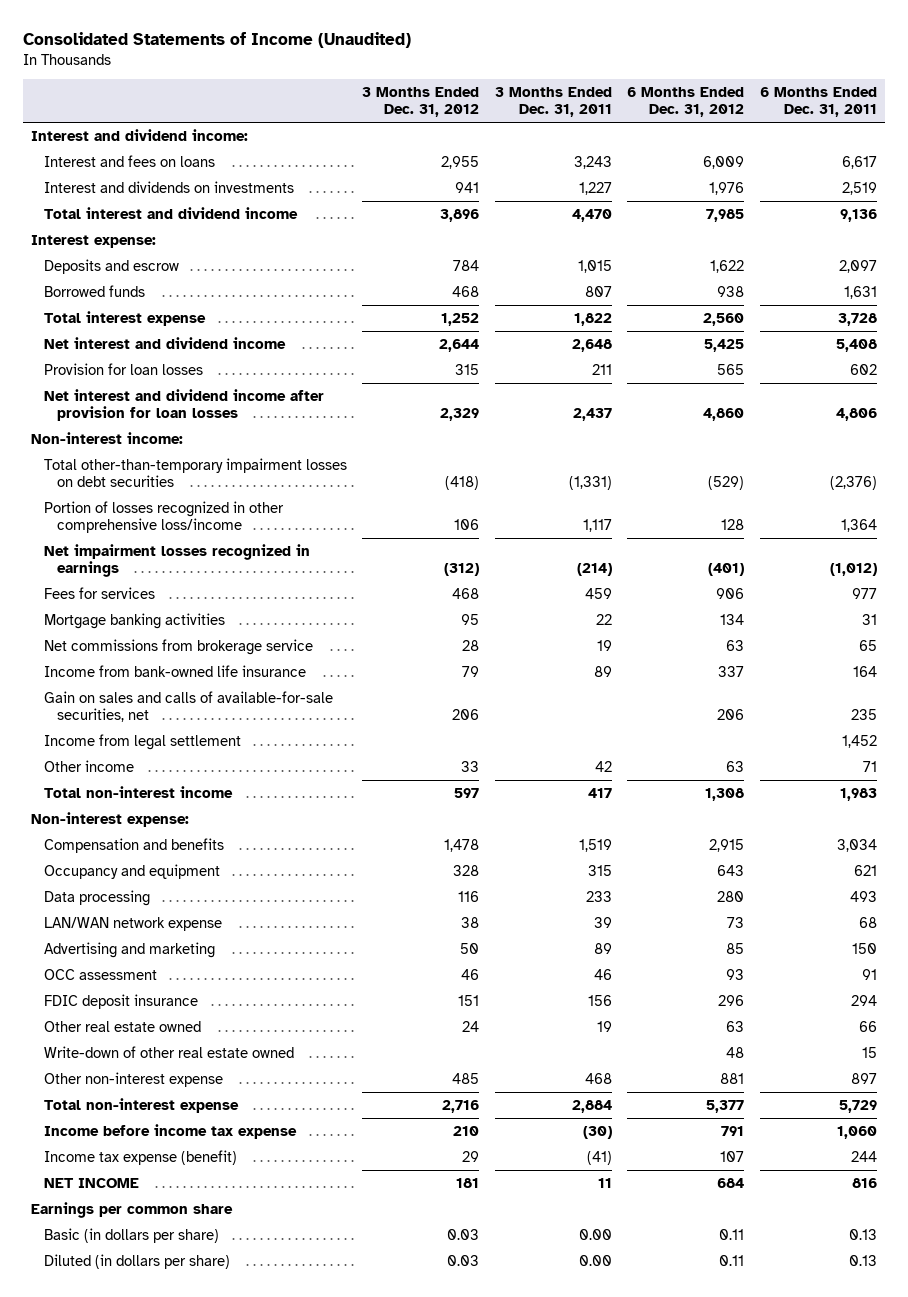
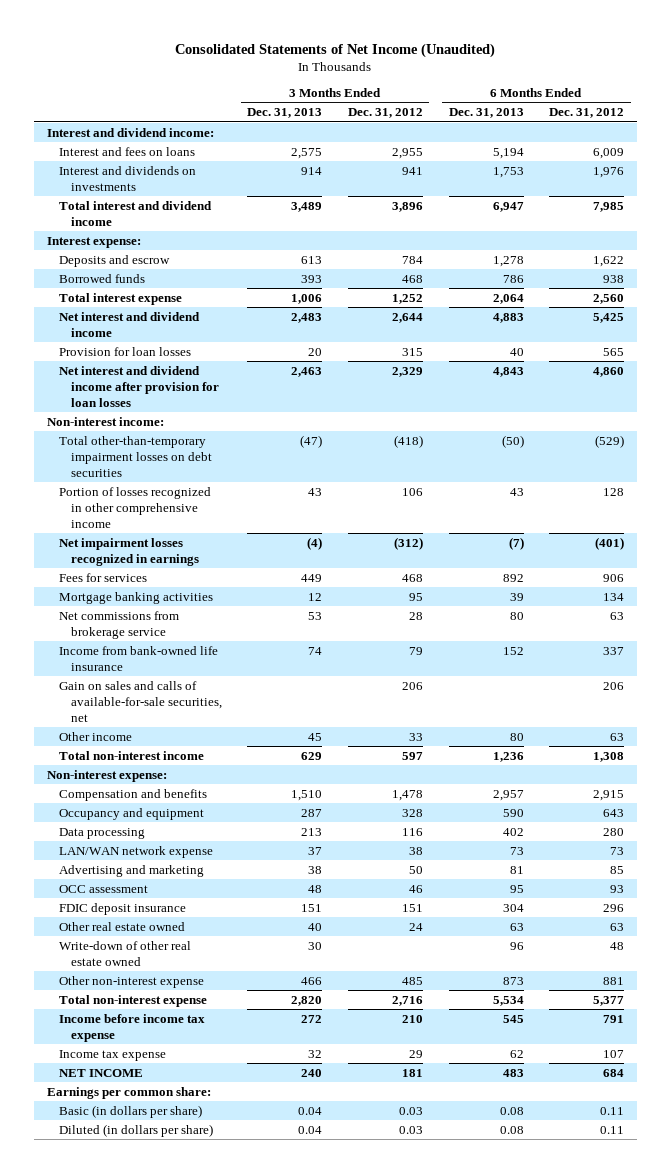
- Consolidated Statements of Income (Unaudited)
+ Consolidated Statements of Net Income (Unaudited)
- | 3 Months Ended Dec. 31, 2012 | 3 Months Ended Dec. 31, 2011 | 6 Months Ended Dec. 31, 2012 | 6 Months Ended Dec. 31, 2011
+ | 3 Months Ended Dec. 31, 2013 | 3 Months Ended Dec. 31, 2012 | 6 Months Ended Dec. 31, 2013 | 6 Months Ended Dec. 31, 2012
- Portion of losses recognized in other comprehensive loss/income | 106 | 1,117 | 128 | 1,364
+ Portion of losses recognized in other comprehensive income | 43 | 106 | 43 | 128
- Income from legal settlement | | | | 1,452
- Income tax expense (benefit) | 29 | (41) | 107 | 244
+ Income tax expense | 32 | 29 | 62 | 107
- Earnings per common share
+ Earnings per common share:

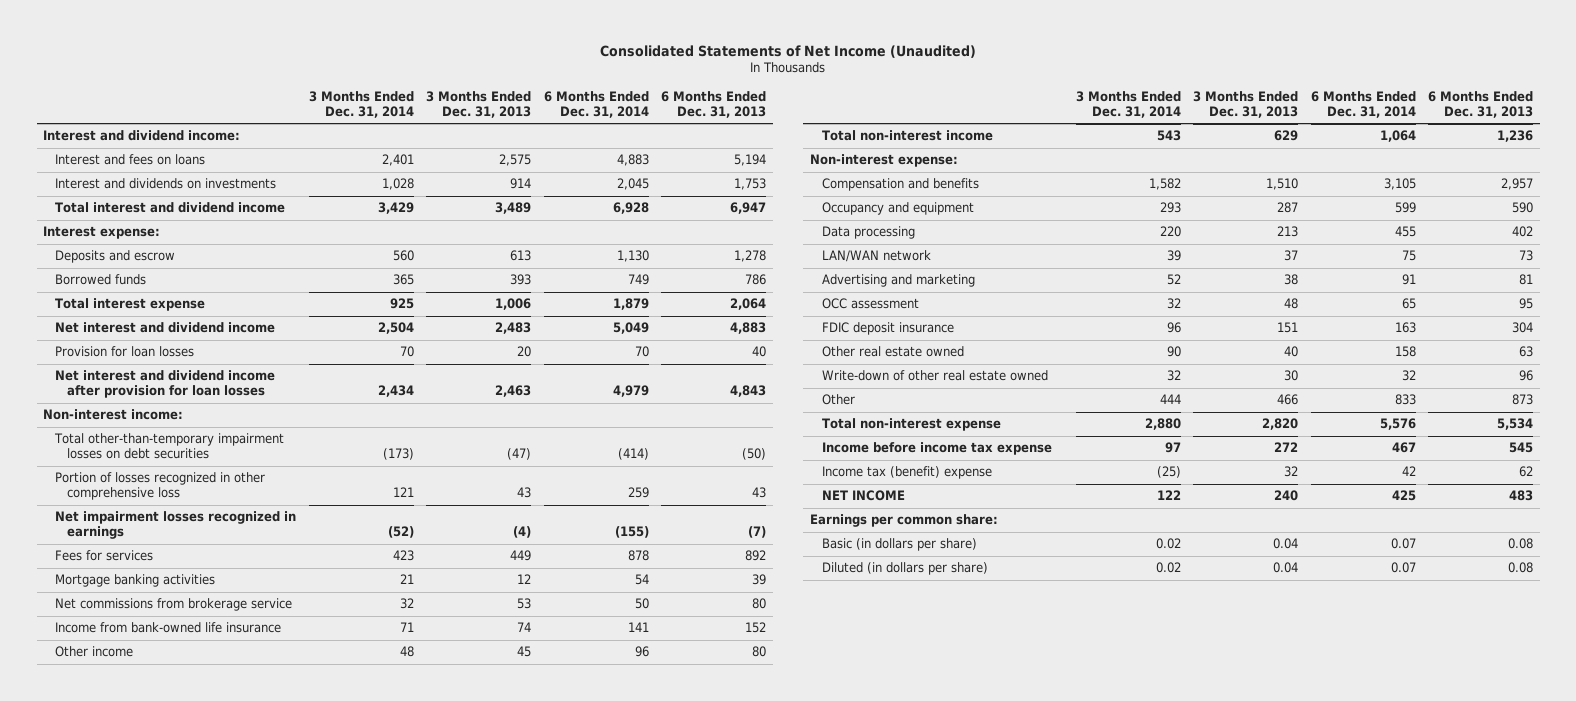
- | 3 Months Ended Dec. 31, 2013 | 3 Months Ended Dec. 31, 2012 | 6 Months Ended Dec. 31, 2013 | 6 Months Ended Dec. 31, 2012
+ | 3 Months Ended Dec. 31, 2014 | 3 Months Ended Dec. 31, 2013 | 6 Months Ended Dec. 31, 2014 | 6 Months Ended Dec. 31, 2013
- Portion of losses recognized in other comprehensive income | 43 | 106 | 43 | 128
+ Portion of losses recognized in other comprehensive loss | 121 | 43 | 259 | 43
- Gain on sales and calls of available-for-sale securities, net | | 206 | | 206
- LAN/WAN network expense | 37 | 38 | 73 | 73
+ LAN/WAN network | 39 | 37 | 75 | 73
- Other non-interest expense | 466 | 485 | 873 | 881
+ Other | 444 | 466 | 833 | 873
- Income tax expense | 32 | 29 | 62 | 107
+ Income tax (benefit) expense | (25) | 32 | 42 | 62

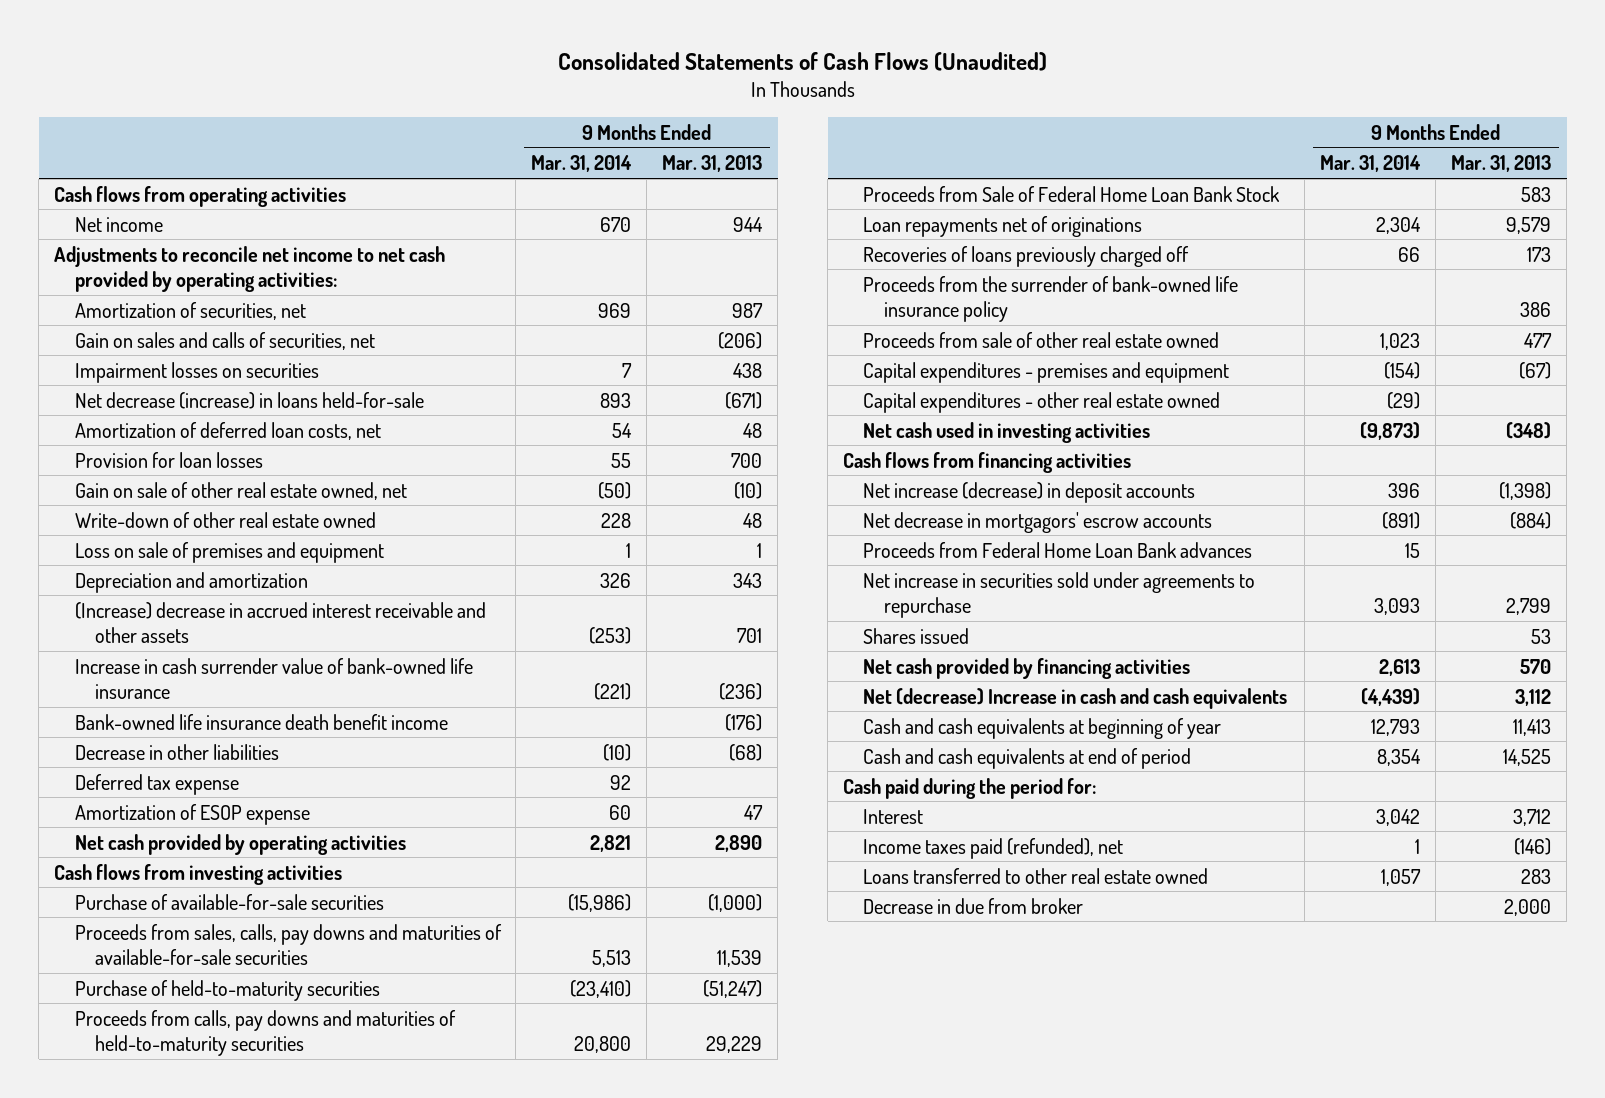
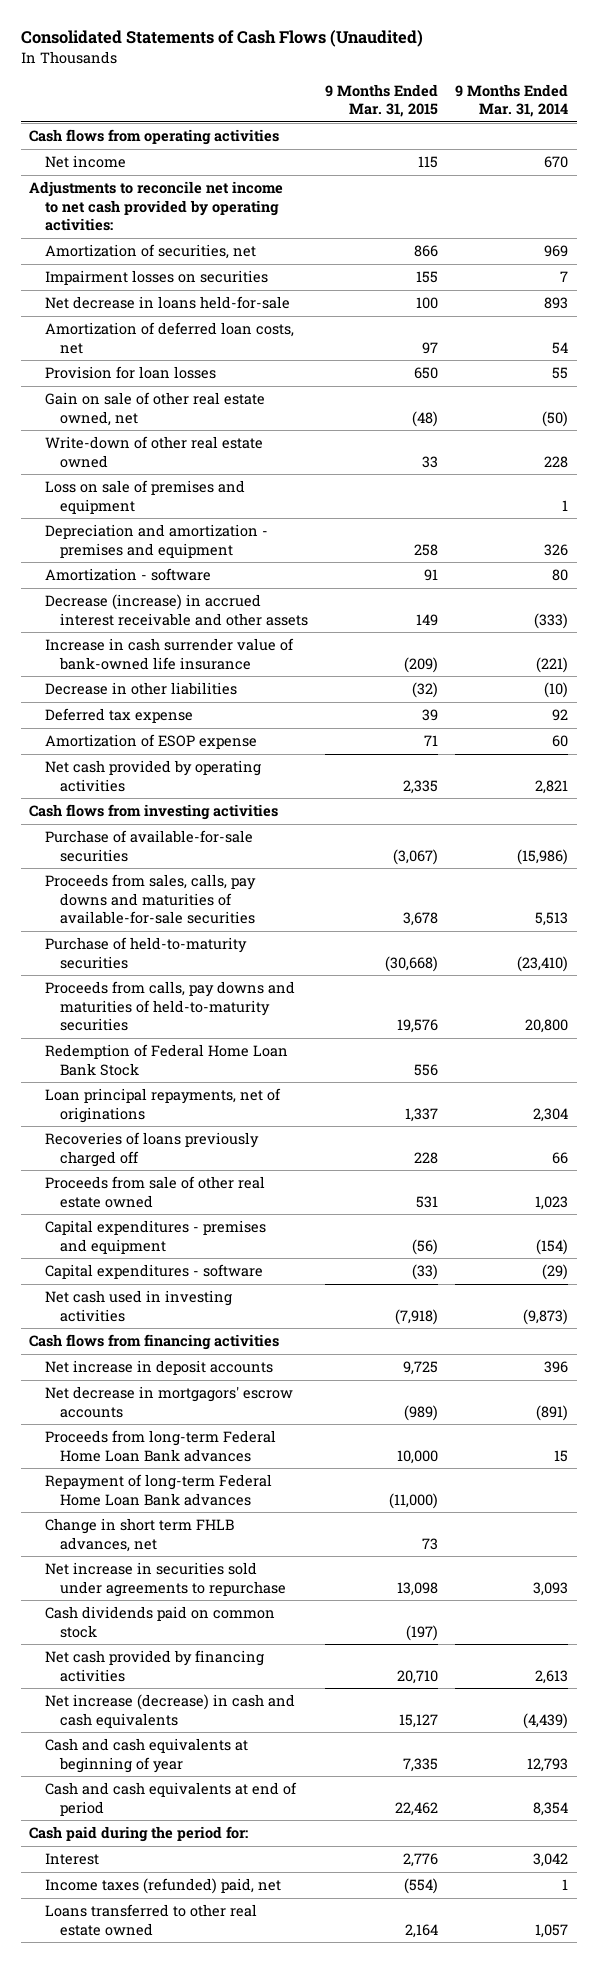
- | 9 Months Ended Mar. 31, 2014 | 9 Months Ended Mar. 31, 2013
+ | 9 Months Ended Mar. 31, 2015 | 9 Months Ended Mar. 31, 2014
- Gain on sales and calls of securities, net | | (206)
- Net decrease (increase) in loans held-for-sale | 893 | (671)
+ Net decrease in loans held-for-sale | 100 | 893
- Depreciation and amortization | 326 | 343
- (Increase) decrease in accrued interest receivable and other assets | (253) | 701
+ Depreciation and amortization - premises and equipment | 258 | 326
+ Amortization - software | 91 | 80
+ Decrease (increase) in accrued interest receivable and other assets | 149 | (333)
- Bank-owned life insurance death benefit income | | (176)
- Proceeds from Sale of Federal Home Loan Bank Stock | | 583
- Loan repayments net of originations | 2,304 | 9,579
+ Redemption of Federal Home Loan Bank Stock | 556 |
+ Loan principal repayments, net of originations | 1,337 | 2,304
- Proceeds from the surrender of bank-owned life insurance policy | | 386
- Capital expenditures - other real estate owned | (29) |
+ Capital expenditures - software | (33) | (29)
- Net increase (decrease) in deposit accounts | 396 | (1,398)
+ Net increase in deposit accounts | 9,725 | 396
- Proceeds from Federal Home Loan Bank advances | 15 |
+ Proceeds from long-term Federal Home Loan Bank advances | 10,000 | 15
+ Repayment of long-term Federal Home Loan Bank advances | (11,000) |
+ Change in short term FHLB advances, net | 73 |
- Shares issued | | 53
+ Cash dividends paid on common stock | (197) |
- Net (decrease) Increase in cash and cash equivalents | (4,439) | 3,112
+ Net increase (decrease) in cash and cash equivalents | 15,127 | (4,439)
- Income taxes paid (refunded), net | 1 | (146)
+ Income taxes (refunded) paid, net | (554) | 1
- Decrease in due from broker | | 2,000

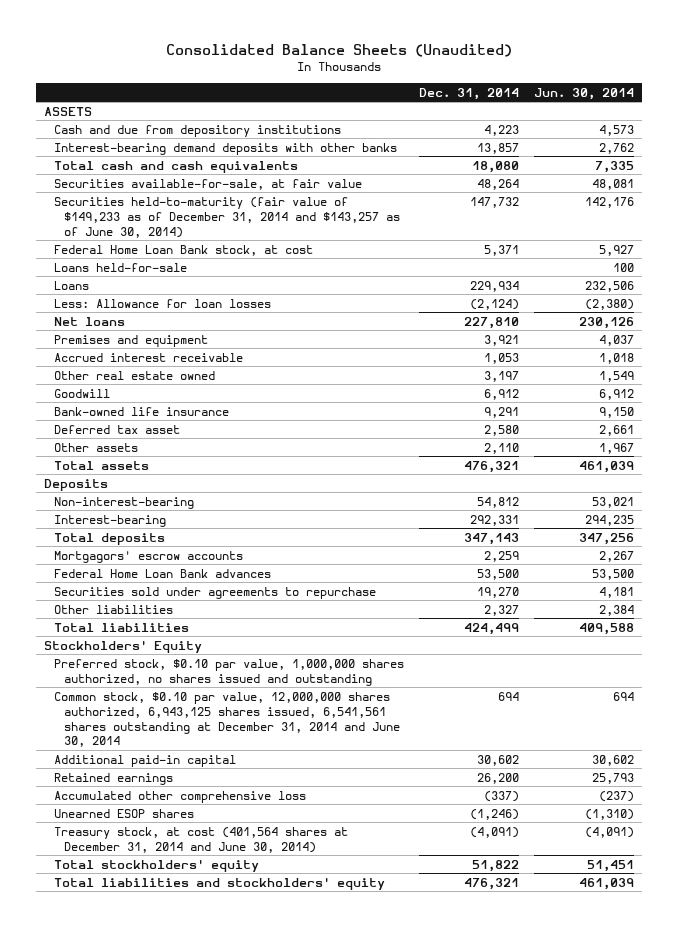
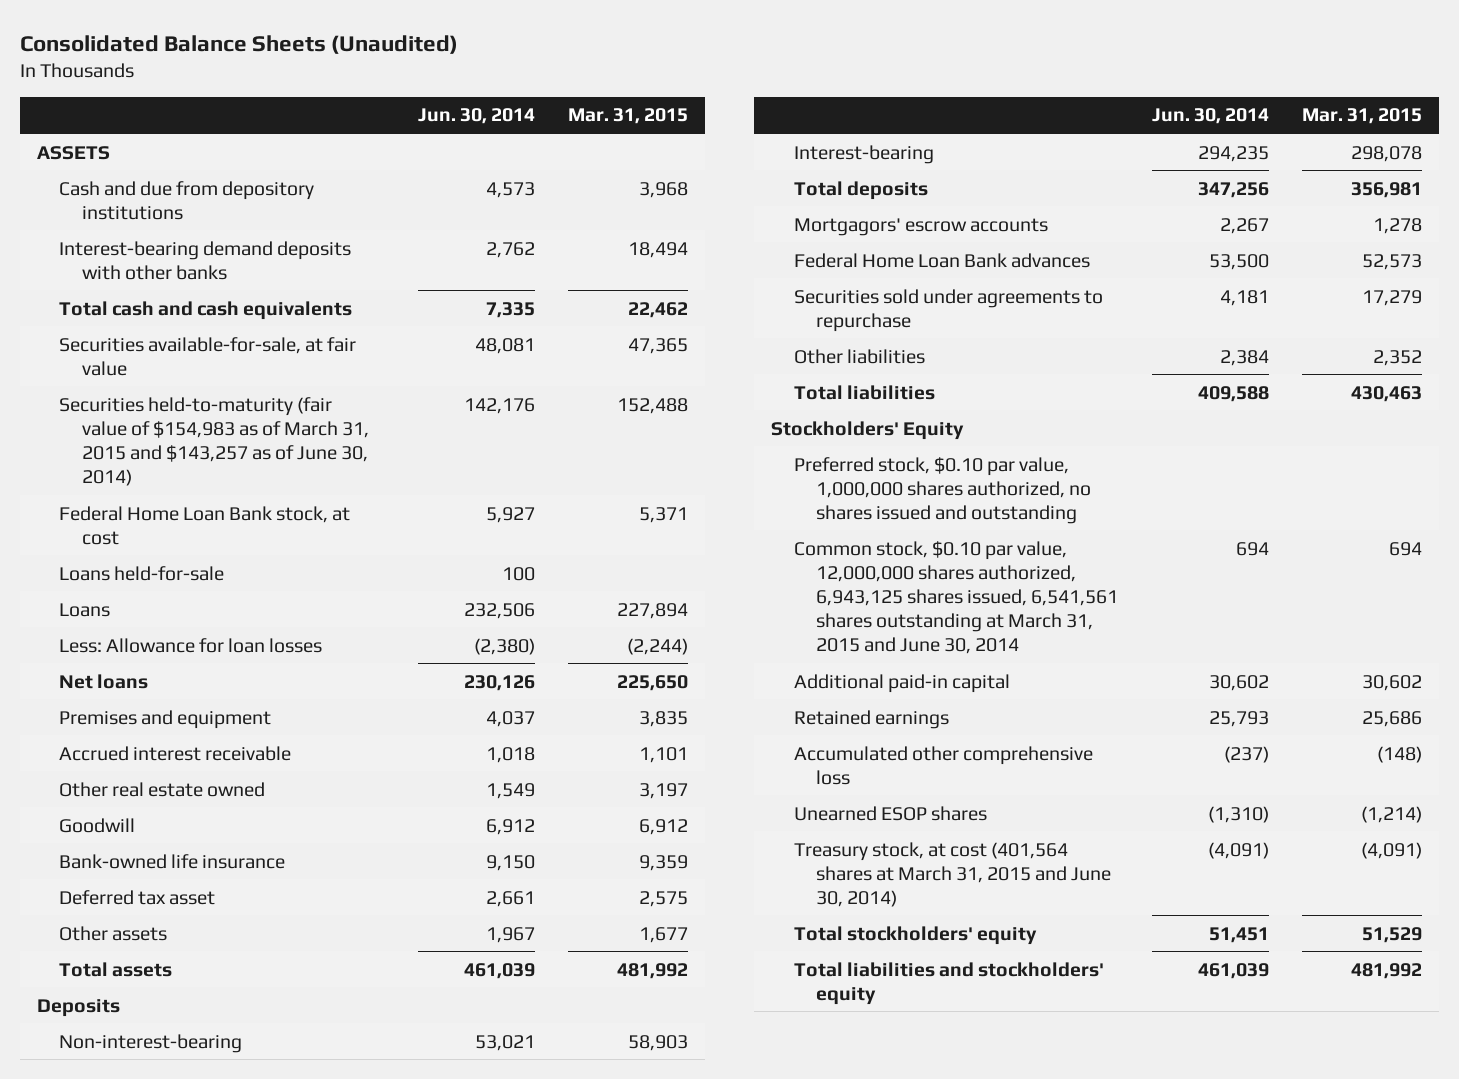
- | Dec. 31, 2014 | Jun. 30, 2014
+ | Jun. 30, 2014 | Mar. 31, 2015
- Securities held-to-maturity (fair value of $149,233 as of December 31, 2014 and $143,257 as of June 30, 2014) | 147,732 | 142,176
+ Securities held-to-maturity (fair value of $154,983 as of March 31, 2015 and $143,257 as of June 30, 2014) | 142,176 | 152,488
- Common stock, $0.10 par value, 12,000,000 shares authorized, 6,943,125 shares issued, 6,541,561 shares outstanding at December 31, 2014 and June 30, 2014 | 694 | 694
+ Common stock, $0.10 par value, 12,000,000 shares authorized, 6,943,125 shares issued, 6,541,561 shares outstanding at March 31, 2015 and June 30, 2014 | 694 | 694
- Treasury stock, at cost (401,564 shares at December 31, 2014 and June 30, 2014) | (4,091) | (4,091)
+ Treasury stock, at cost (401,564 shares at March 31, 2015 and June 30, 2014) | (4,091) | (4,091)

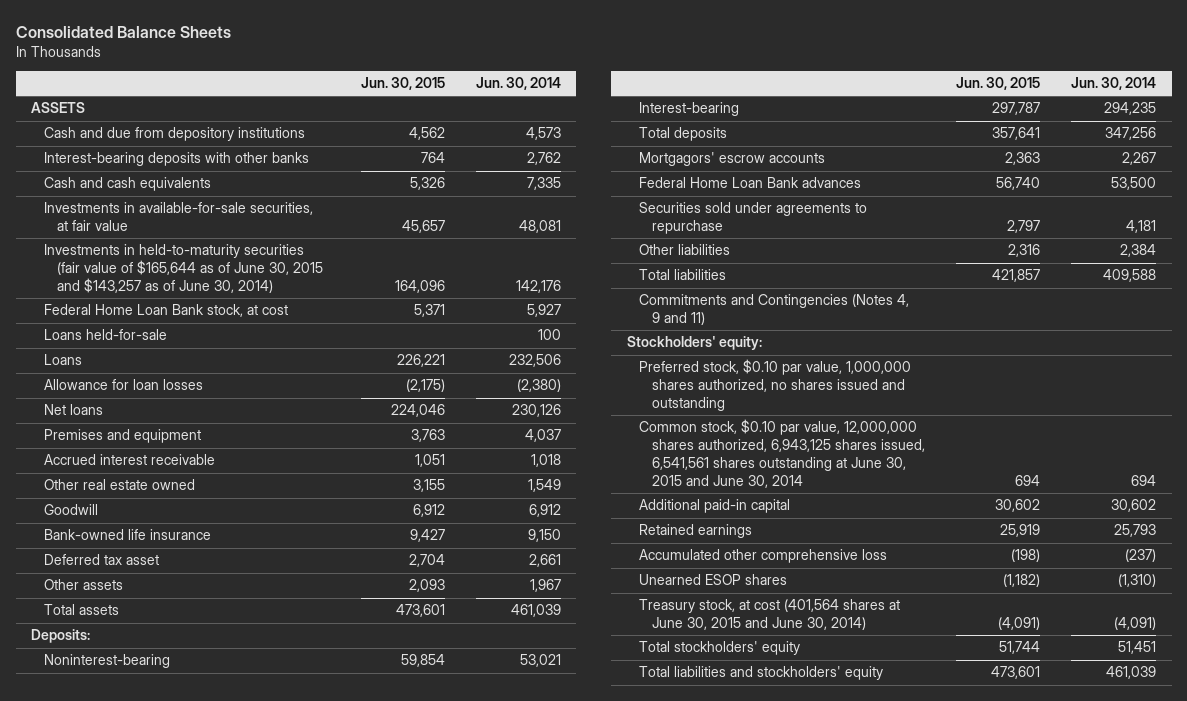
- Consolidated Balance Sheets (Unaudited)
+ Consolidated Balance Sheets
- | Jun. 30, 2014 | Mar. 31, 2015
+ | Jun. 30, 2015 | Jun. 30, 2014
- Interest-bearing demand deposits with other banks | 2,762 | 18,494
- Total cash and cash equivalents | 7,335 | 22,462
- Securities available-for-sale, at fair value | 48,081 | 47,365
- Securities held-to-maturity (fair value of $154,983 as of March 31, 2015 and $143,257 as of June 30, 2014) | 142,176 | 152,488
+ Interest-bearing deposits with other banks | 764 | 2,762
+ Cash and cash equivalents | 5,326 | 7,335
+ Investments in available-for-sale securities, at fair value | 45,657 | 48,081
+ Investments in held-to-maturity securities (fair value of $165,644 as of June 30, 2015 and $143,257 as of June 30, 2014) | 164,096 | 142,176
- Less: Allowance for loan losses | (2,380) | (2,244)
+ Allowance for loan losses | (2,175) | (2,380)
- Deposits
- Non-interest-bearing | 53,021 | 58,903
+ Deposits:
+ Noninterest-bearing | 59,854 | 53,021
- Stockholders' Equity
+ Commitments and Contingencies (Notes 4, 9 and 11)
+ Stockholders' equity:
- Common stock, $0.10 par value, 12,000,000 shares authorized, 6,943,125 shares issued, 6,541,561 shares outstanding at March 31, 2015 and June 30, 2014 | 694 | 694
+ Common stock, $0.10 par value, 12,000,000 shares authorized, 6,943,125 shares issued, 6,541,561 shares outstanding at June 30, 2015 and June 30, 2014 | 694 | 694
- Treasury stock, at cost (401,564 shares at March 31, 2015 and June 30, 2014) | (4,091) | (4,091)
+ Treasury stock, at cost (401,564 shares at June 30, 2015 and June 30, 2014) | (4,091) | (4,091)

